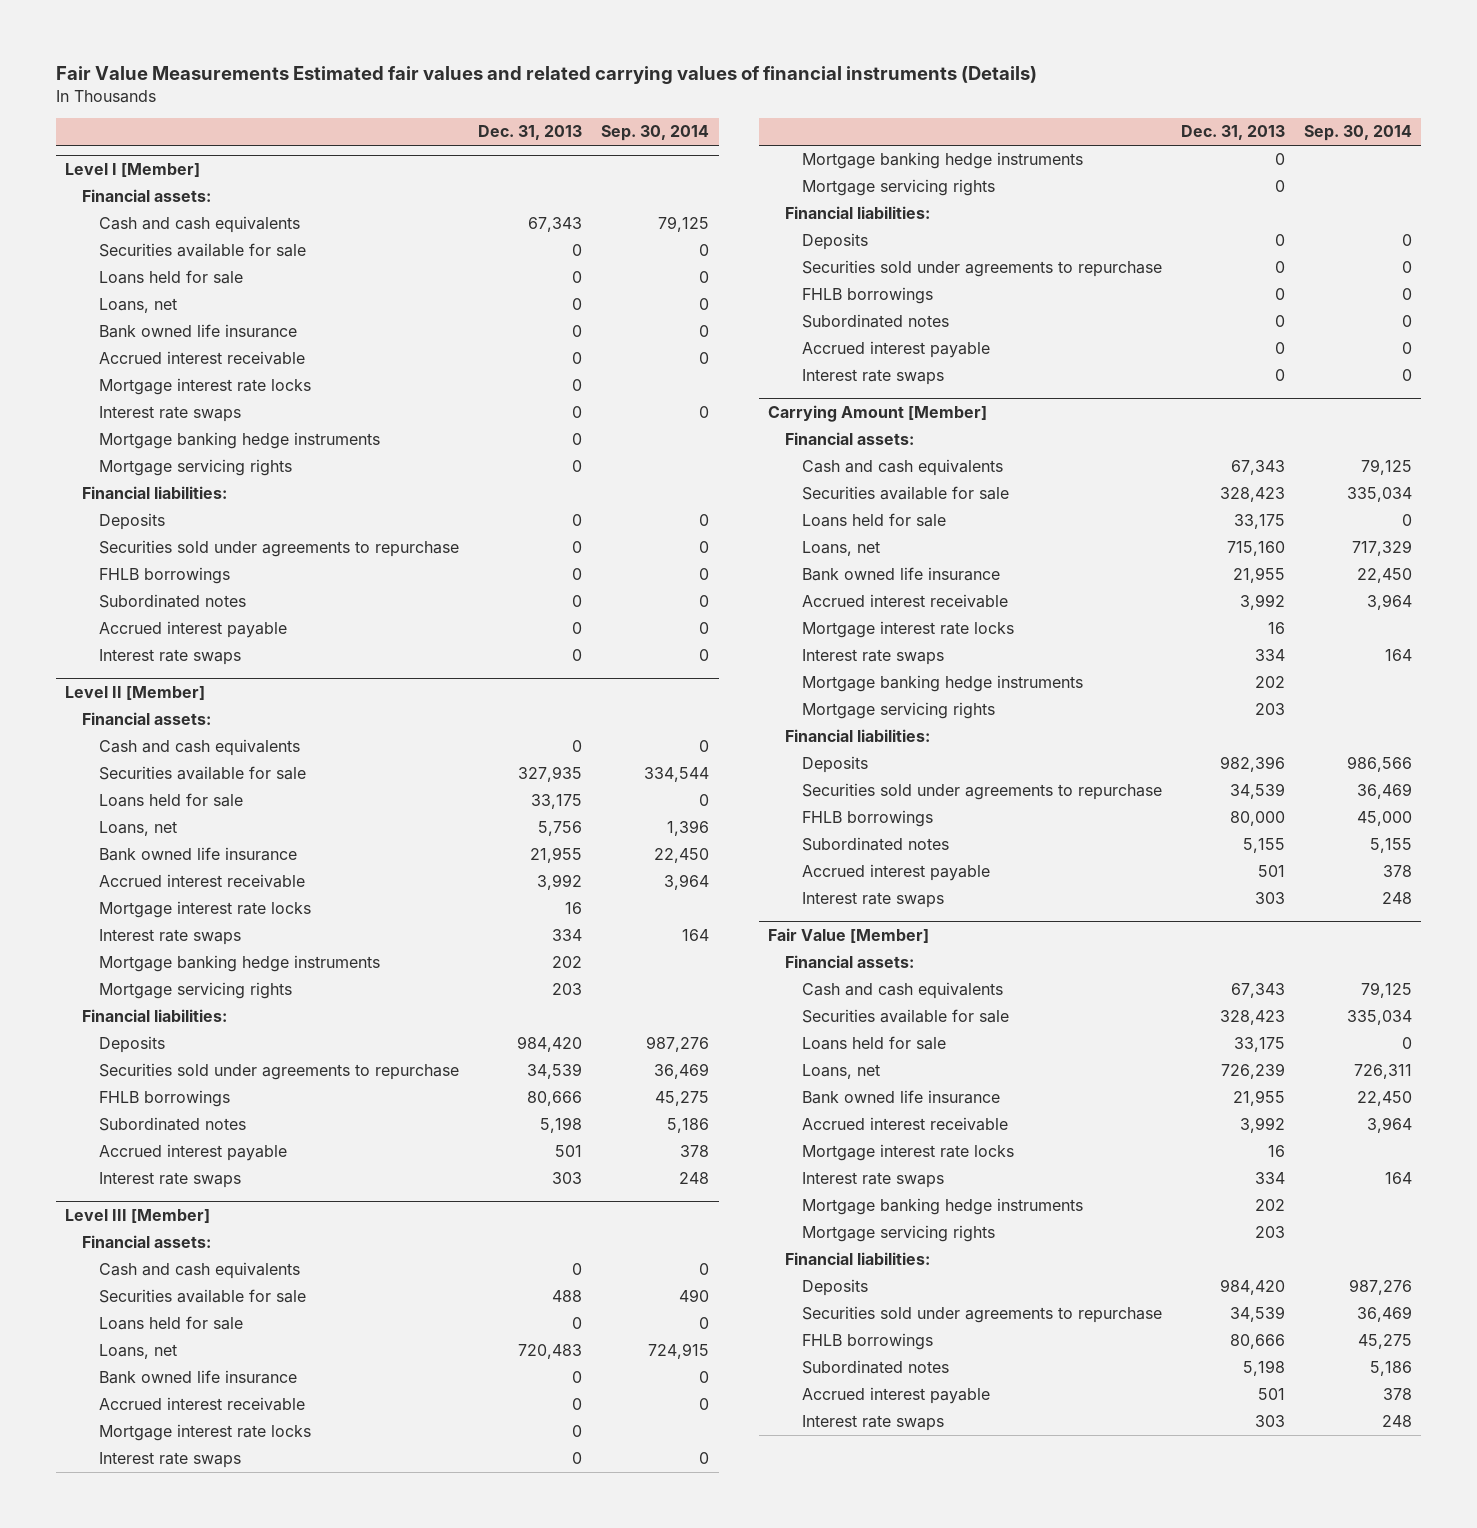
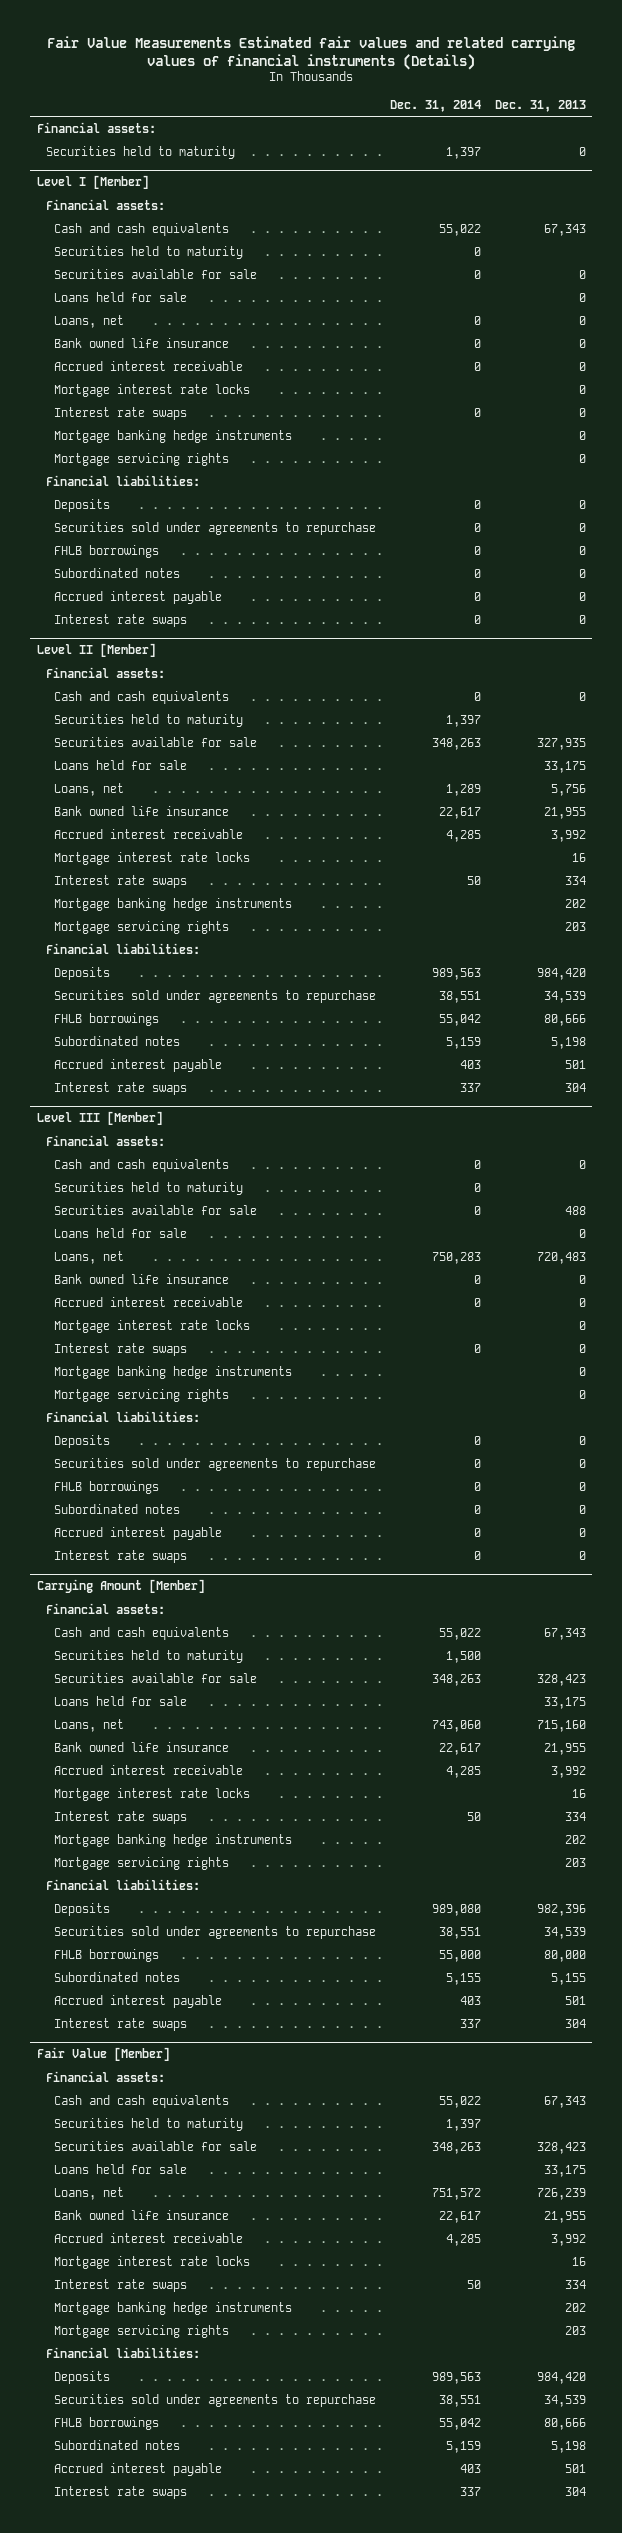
- | Dec. 31, 2013 | Sep. 30, 2014
+ | Dec. 31, 2014 | Dec. 31, 2013
+ Financial assets:
+ Securities held to maturity | 1,397 | 0
@ Level I [Member]
+ Securities held to maturity | 0 |
@ Level II [Member]
+ Securities held to maturity | 1,397 |
- Interest rate swaps | 303 | 248
+ Interest rate swaps | 337 | 304
@ Level III [Member]
+ Securities held to maturity | 0 |
@ Carrying Amount [Member]
+ Securities held to maturity | 1,500 |
- Interest rate swaps | 303 | 248
+ Interest rate swaps | 337 | 304
@ Fair Value [Member]
+ Securities held to maturity | 1,397 |
- Interest rate swaps | 303 | 248
+ Interest rate swaps | 337 | 304

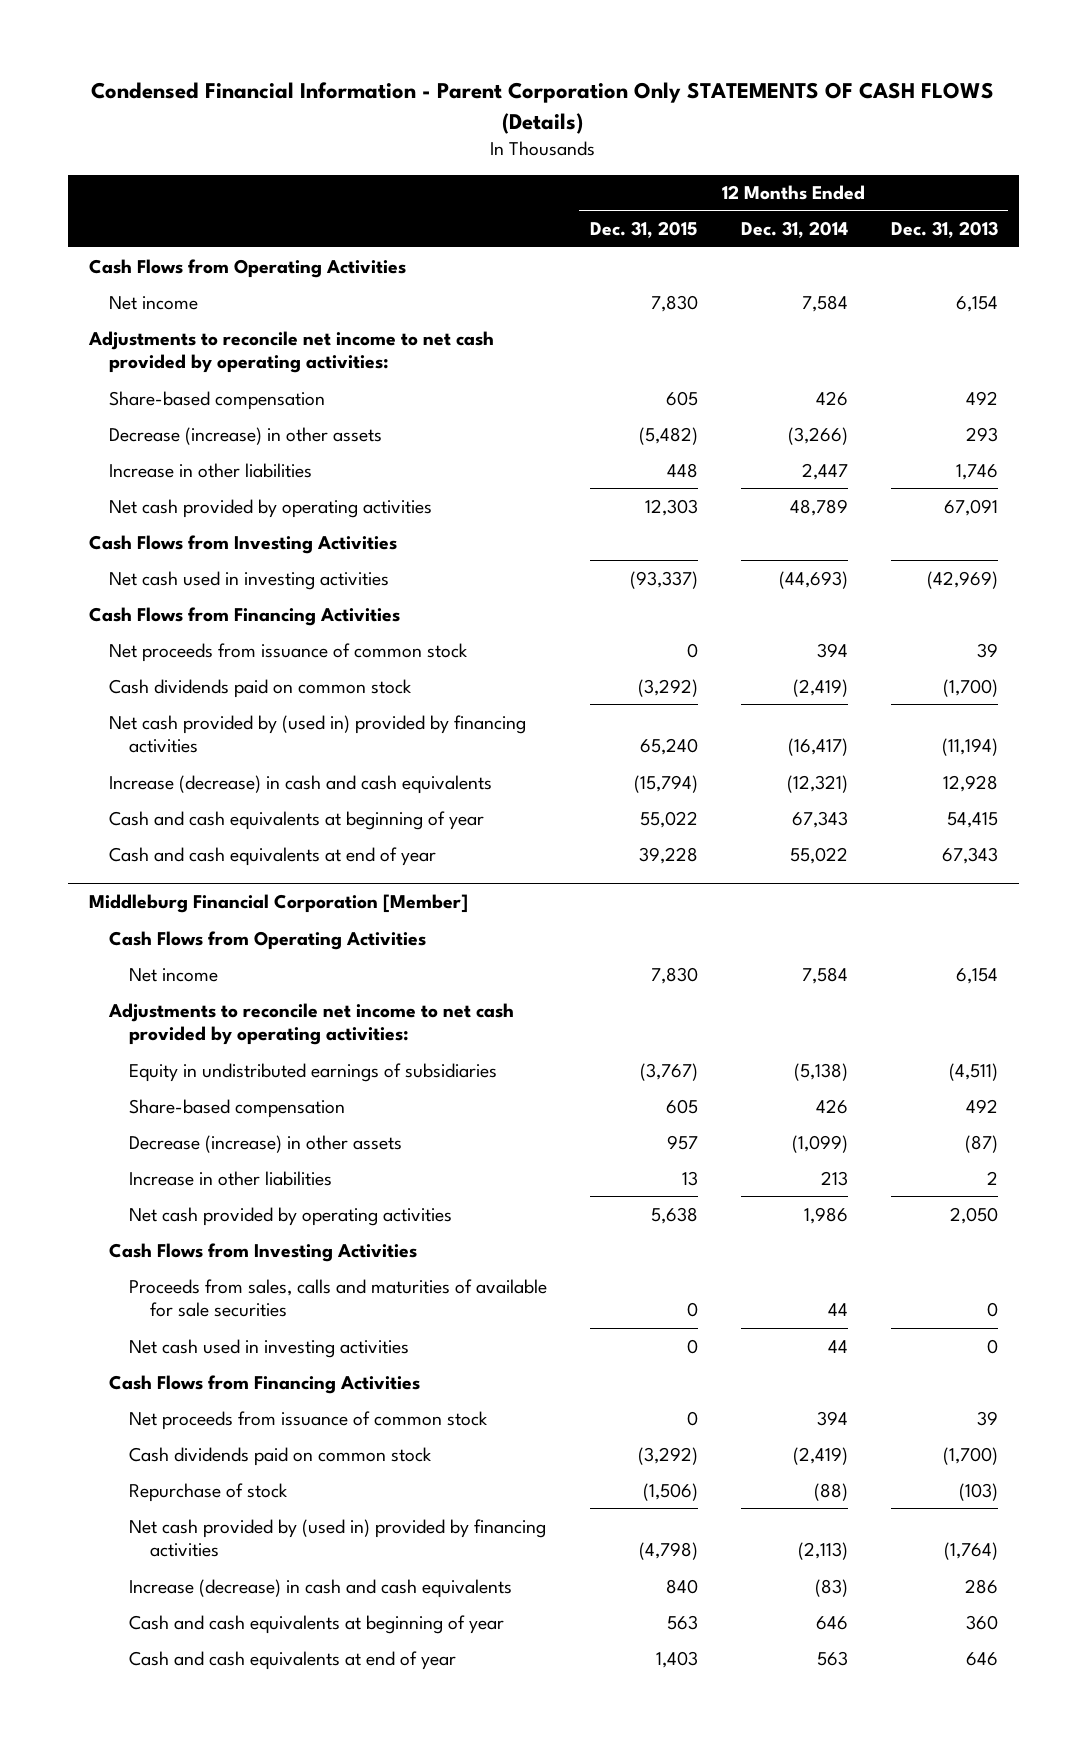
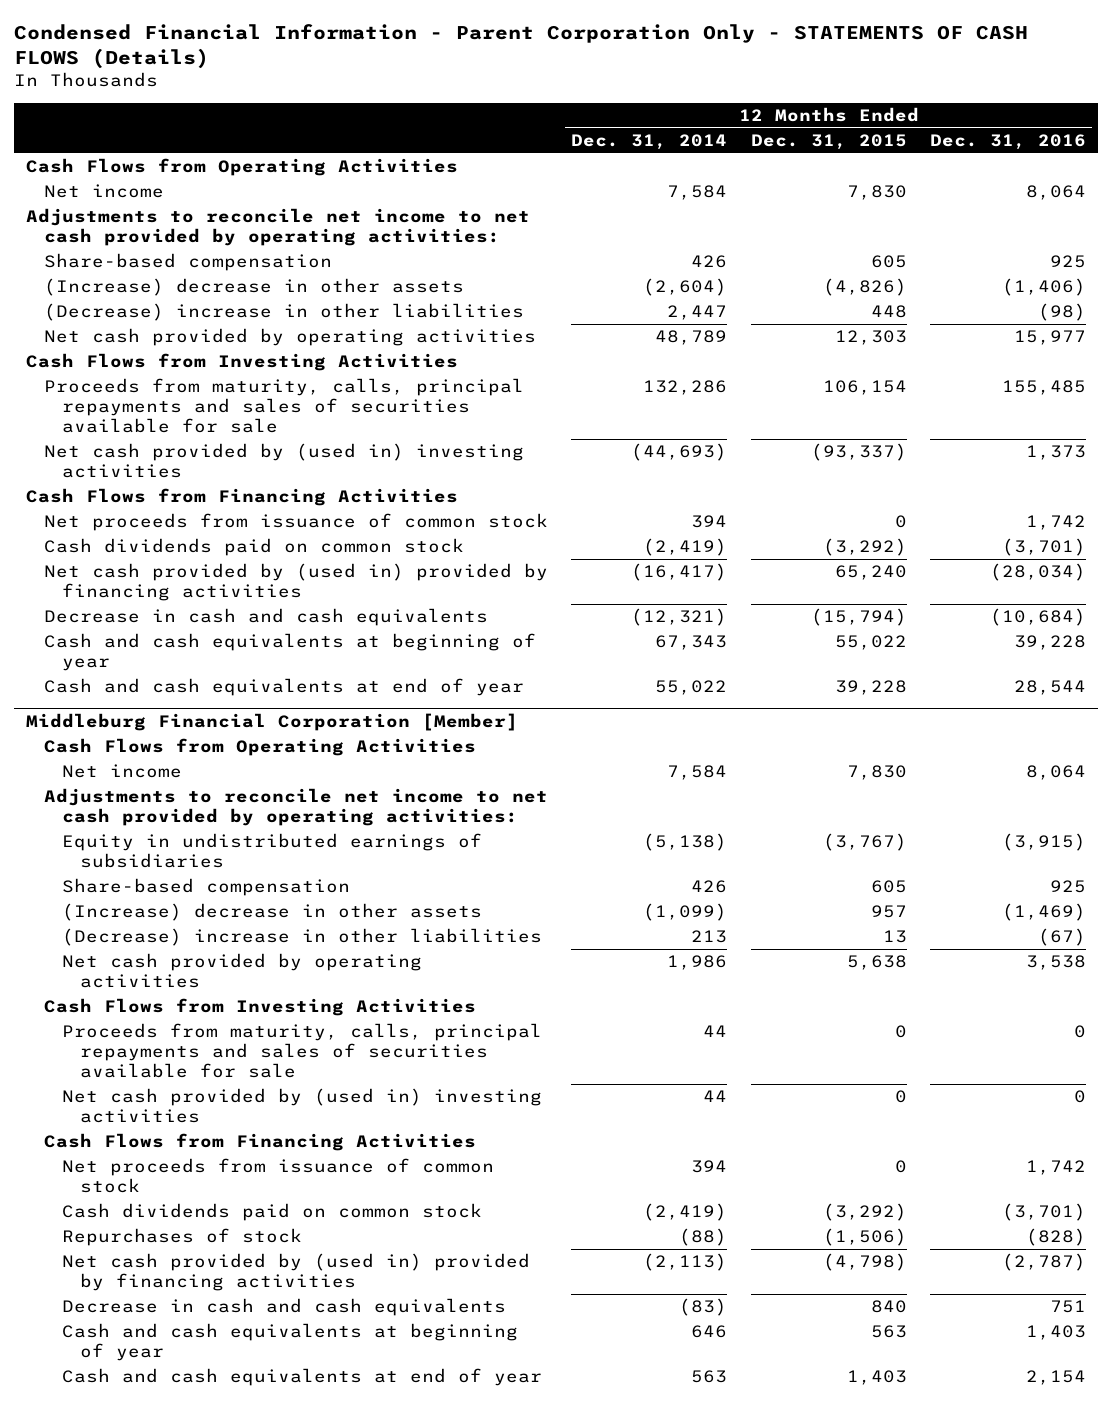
- Condensed Financial Information - Parent Corporation Only STATEMENTS OF CASH FLOWS (Details)
+ Condensed Financial Information - Parent Corporation Only - STATEMENTS OF CASH FLOWS (Details)
- | 12 Months Ended Dec. 31, 2015 | 12 Months Ended Dec. 31, 2014 | 12 Months Ended Dec. 31, 2013
+ | 12 Months Ended Dec. 31, 2014 | 12 Months Ended Dec. 31, 2015 | 12 Months Ended Dec. 31, 2016
- Decrease (increase) in other assets | (5,482) | (3,266) | 293
- Increase in other liabilities | 448 | 2,447 | 1,746
+ (Increase) decrease in other assets | (2,604) | (4,826) | (1,406)
+ (Decrease) increase in other liabilities | 2,447 | 448 | (98)
- Net cash used in investing activities | (93,337) | (44,693) | (42,969)
+ Proceeds from maturity, calls, principal repayments and sales of securities available for sale | 132,286 | 106,154 | 155,485
+ Net cash provided by (used in) investing activities | (44,693) | (93,337) | 1,373
- Increase (decrease) in cash and cash equivalents | (15,794) | (12,321) | 12,928
+ Decrease in cash and cash equivalents | (12,321) | (15,794) | (10,684)
@ Middleburg Financial Corporation [Member]
- Decrease (increase) in other assets | 957 | (1,099) | (87)
- Increase in other liabilities | 13 | 213 | 2
+ (Increase) decrease in other assets | (1,099) | 957 | (1,469)
+ (Decrease) increase in other liabilities | 213 | 13 | (67)
- Proceeds from sales, calls and maturities of available for sale securities | 0 | 44 | 0
- Net cash used in investing activities | 0 | 44 | 0
+ Proceeds from maturity, calls, principal repayments and sales of securities available for sale | 44 | 0 | 0
+ Net cash provided by (used in) investing activities | 44 | 0 | 0
- Repurchase of stock | (1,506) | (88) | (103)
+ Repurchases of stock | (88) | (1,506) | (828)
- Increase (decrease) in cash and cash equivalents | 840 | (83) | 286
+ Decrease in cash and cash equivalents | (83) | 840 | 751

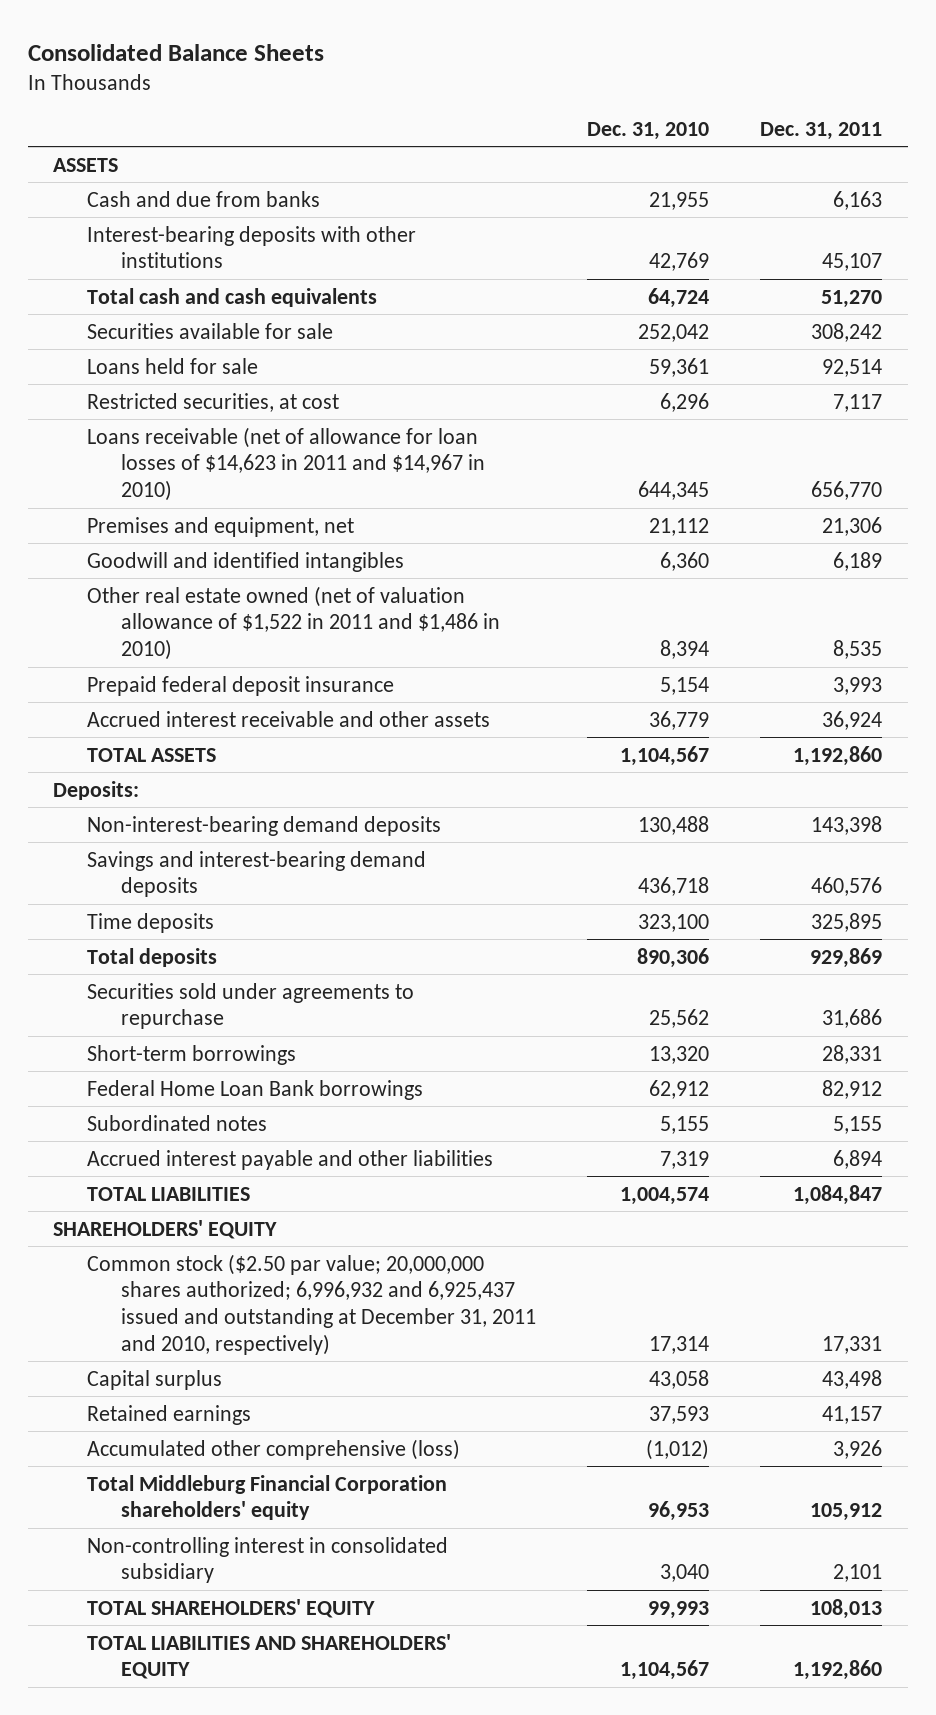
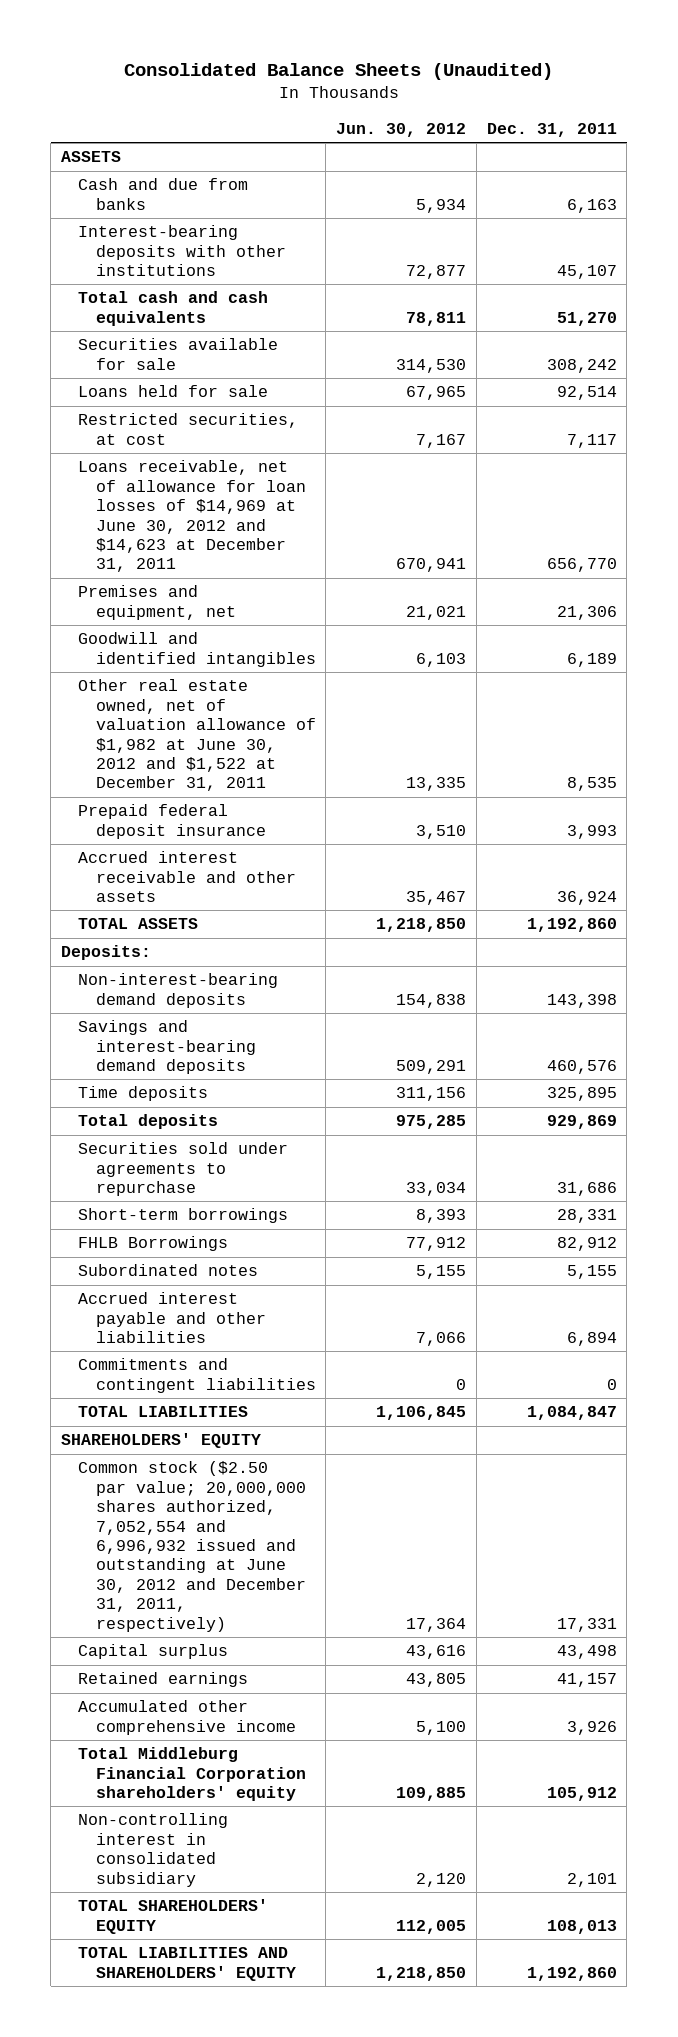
- Consolidated Balance Sheets
+ Consolidated Balance Sheets (Unaudited)
- | Dec. 31, 2010 | Dec. 31, 2011
+ | Jun. 30, 2012 | Dec. 31, 2011
- Loans receivable (net of allowance for loan losses of $14,623 in 2011 and $14,967 in 2010) | 644,345 | 656,770
+ Loans receivable, net of allowance for loan losses of $14,969 at June 30, 2012 and $14,623 at December 31, 2011 | 670,941 | 656,770
- Other real estate owned (net of valuation allowance of $1,522 in 2011 and $1,486 in 2010) | 8,394 | 8,535
+ Other real estate owned, net of valuation allowance of $1,982 at June 30, 2012 and $1,522 at December 31, 2011 | 13,335 | 8,535
- Federal Home Loan Bank borrowings | 62,912 | 82,912
+ FHLB Borrowings | 77,912 | 82,912
+ Commitments and contingent liabilities | 0 | 0
- Common stock ($2.50 par value; 20,000,000 shares authorized; 6,996,932 and 6,925,437 issued and outstanding at December 31, 2011 and 2010, respectively) | 17,314 | 17,331
+ Common stock ($2.50 par value; 20,000,000 shares authorized, 7,052,554 and 6,996,932 issued and outstanding at June 30, 2012 and December 31, 2011, respectively) | 17,364 | 17,331
- Accumulated other comprehensive (loss) | (1,012) | 3,926
+ Accumulated other comprehensive income | 5,100 | 3,926

